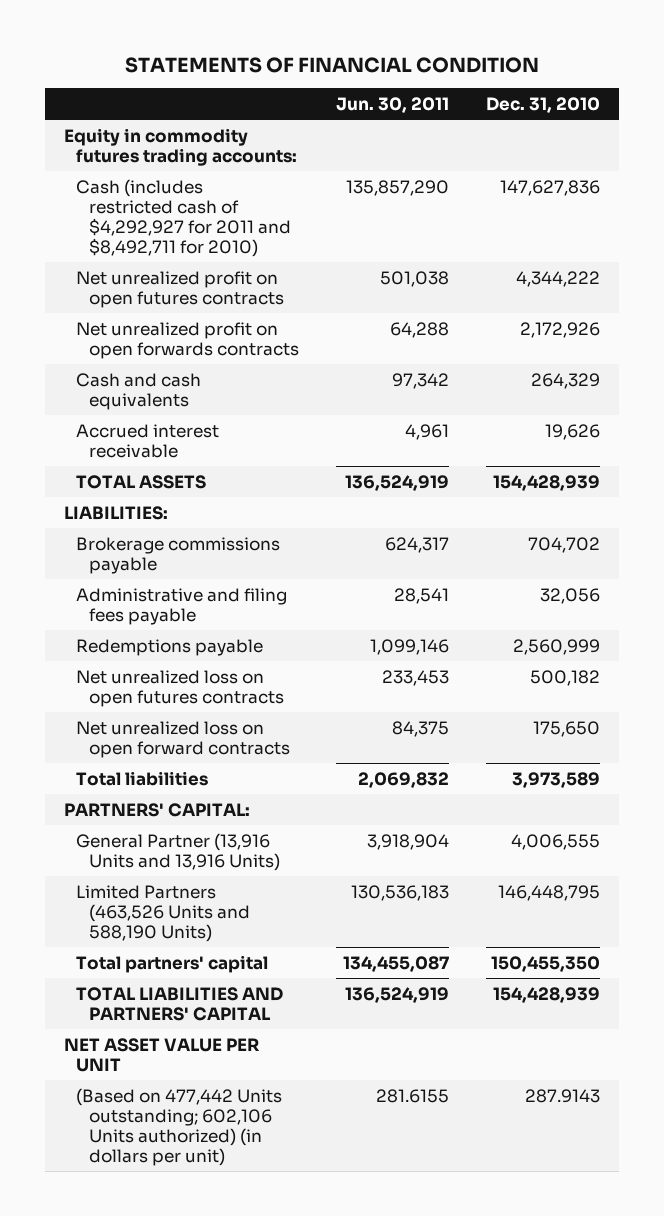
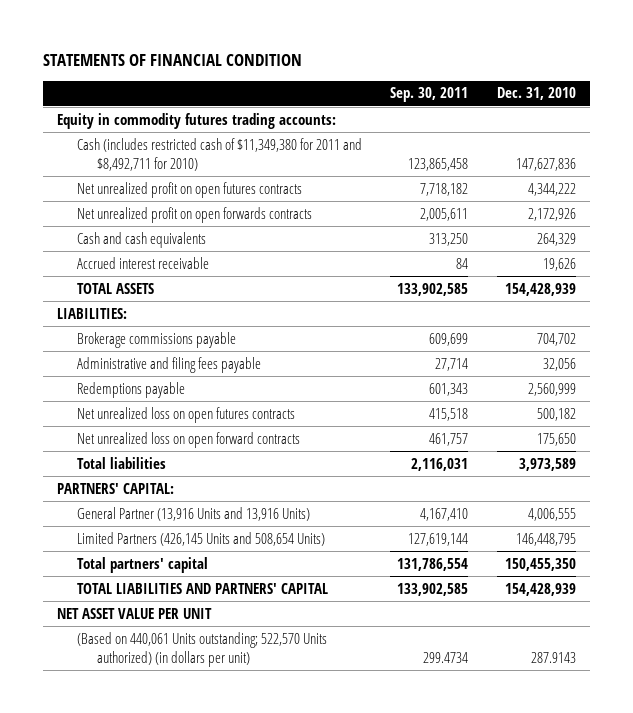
- | Jun. 30, 2011 | Dec. 31, 2010
+ | Sep. 30, 2011 | Dec. 31, 2010
- Cash (includes restricted cash of $4,292,927 for 2011 and $8,492,711 for 2010) | 135,857,290 | 147,627,836
+ Cash (includes restricted cash of $11,349,380 for 2011 and $8,492,711 for 2010) | 123,865,458 | 147,627,836
- Limited Partners (463,526 Units and 588,190 Units) | 130,536,183 | 146,448,795
+ Limited Partners (426,145 Units and 508,654 Units) | 127,619,144 | 146,448,795
- (Based on 477,442 Units outstanding; 602,106 Units authorized) (in dollars per unit) | 281.6155 | 287.9143
+ (Based on 440,061 Units outstanding; 522,570 Units authorized) (in dollars per unit) | 299.4734 | 287.9143

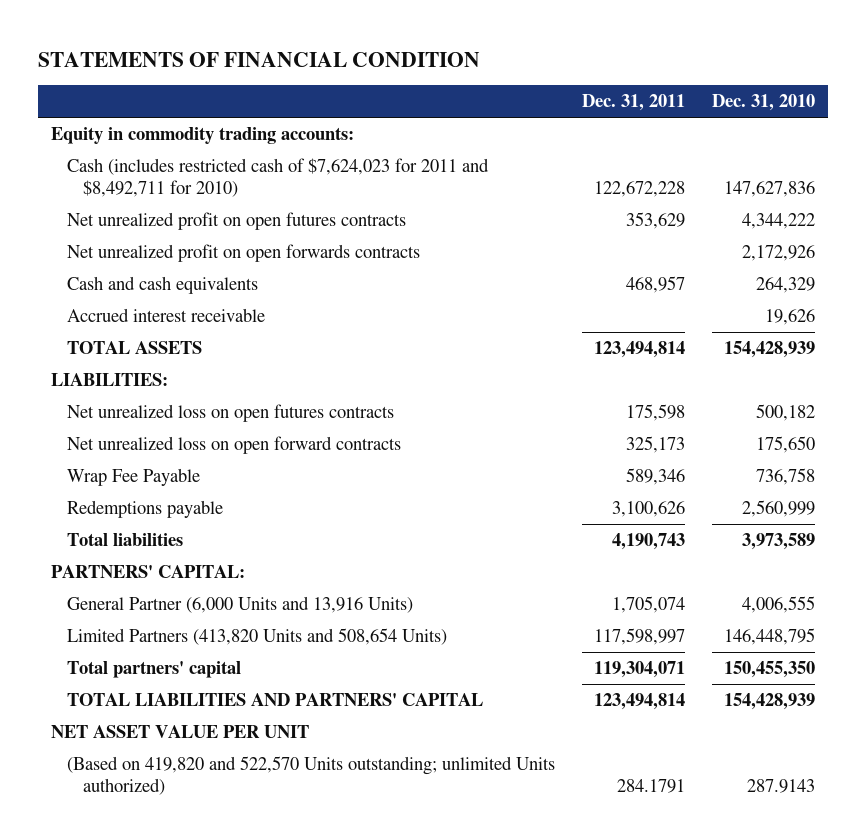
- | Sep. 30, 2011 | Dec. 31, 2010
+ | Dec. 31, 2011 | Dec. 31, 2010
- Equity in commodity futures trading accounts:
- Cash (includes restricted cash of $11,349,380 for 2011 and $8,492,711 for 2010) | 123,865,458 | 147,627,836
+ Equity in commodity trading accounts:
+ Cash (includes restricted cash of $7,624,023 for 2011 and $8,492,711 for 2010) | 122,672,228 | 147,627,836
- Brokerage commissions payable | 609,699 | 704,702
- Administrative and filing fees payable | 27,714 | 32,056
+ Wrap Fee Payable | 589,346 | 736,758
moved down: Redemptions payable | 3,100,626 | 2,560,999
- General Partner (13,916 Units and 13,916 Units) | 4,167,410 | 4,006,555
- Limited Partners (426,145 Units and 508,654 Units) | 127,619,144 | 146,448,795
+ General Partner (6,000 Units and 13,916 Units) | 1,705,074 | 4,006,555
+ Limited Partners (413,820 Units and 508,654 Units) | 117,598,997 | 146,448,795
- (Based on 440,061 Units outstanding; 522,570 Units authorized) (in dollars per unit) | 299.4734 | 287.9143
+ (Based on 419,820 and 522,570 Units outstanding; unlimited Units authorized) | 284.1791 | 287.9143

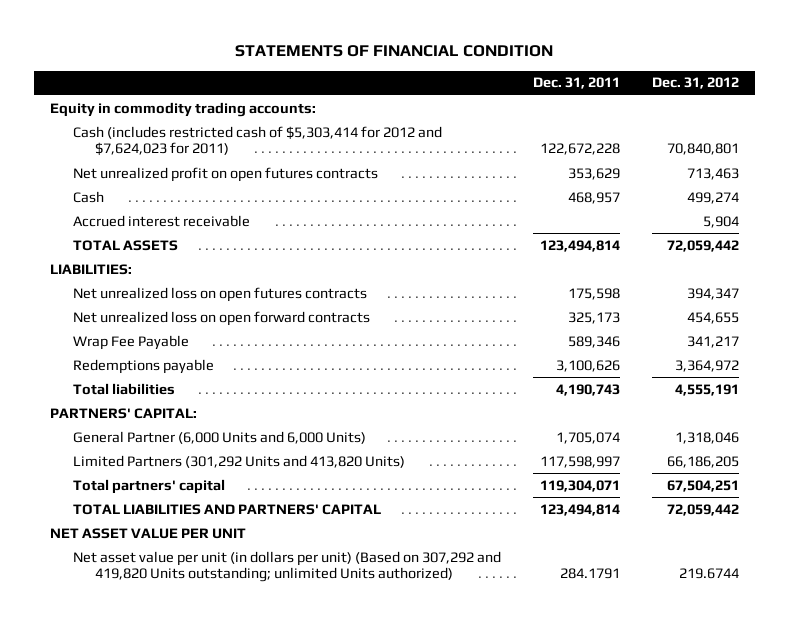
- | Dec. 31, 2011 | Dec. 31, 2010
+ | Dec. 31, 2011 | Dec. 31, 2012
- Cash (includes restricted cash of $7,624,023 for 2011 and $8,492,711 for 2010) | 122,672,228 | 147,627,836
+ Cash (includes restricted cash of $5,303,414 for 2012 and $7,624,023 for 2011) | 122,672,228 | 70,840,801
- Net unrealized profit on open forwards contracts | | 2,172,926
- Cash and cash equivalents | 468,957 | 264,329
+ Cash | 468,957 | 499,274
- General Partner (6,000 Units and 13,916 Units) | 1,705,074 | 4,006,555
- Limited Partners (413,820 Units and 508,654 Units) | 117,598,997 | 146,448,795
+ General Partner (6,000 Units and 6,000 Units) | 1,705,074 | 1,318,046
+ Limited Partners (301,292 Units and 413,820 Units) | 117,598,997 | 66,186,205
- (Based on 419,820 and 522,570 Units outstanding; unlimited Units authorized) | 284.1791 | 287.9143
+ Net asset value per unit (in dollars per unit) (Based on 307,292 and 419,820 Units outstanding; unlimited Units authorized) | 284.1791 | 219.6744

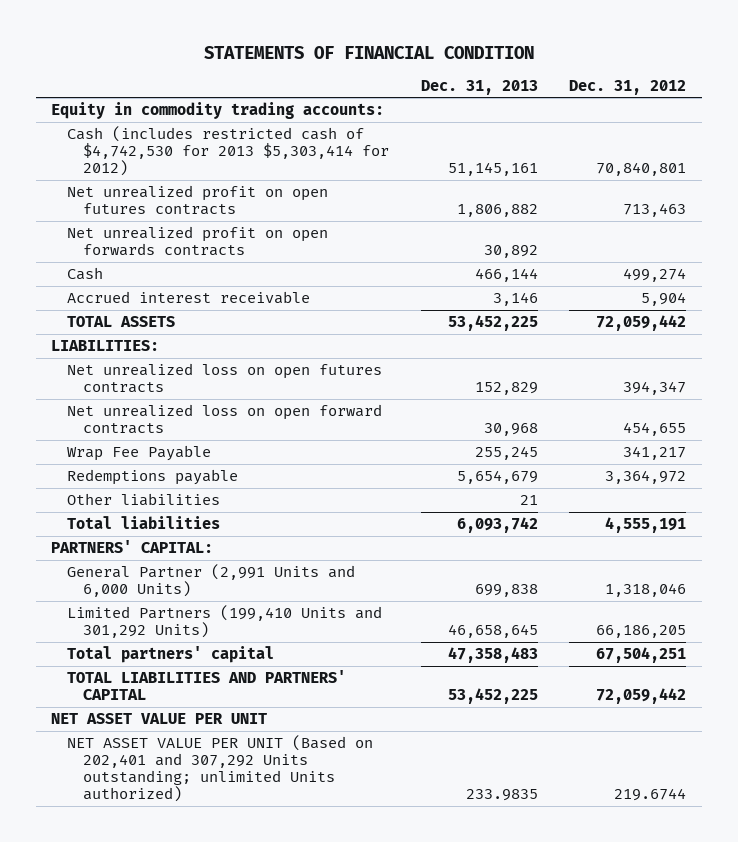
- | Dec. 31, 2011 | Dec. 31, 2012
+ | Dec. 31, 2013 | Dec. 31, 2012
- Cash (includes restricted cash of $5,303,414 for 2012 and $7,624,023 for 2011) | 122,672,228 | 70,840,801
+ Cash (includes restricted cash of $4,742,530 for 2013 $5,303,414 for 2012) | 51,145,161 | 70,840,801
+ Net unrealized profit on open forwards contracts | 30,892 |
+ Other liabilities | 21 |
- General Partner (6,000 Units and 6,000 Units) | 1,705,074 | 1,318,046
- Limited Partners (301,292 Units and 413,820 Units) | 117,598,997 | 66,186,205
+ General Partner (2,991 Units and 6,000 Units) | 699,838 | 1,318,046
+ Limited Partners (199,410 Units and 301,292 Units) | 46,658,645 | 66,186,205
- Net asset value per unit (in dollars per unit) (Based on 307,292 and 419,820 Units outstanding; unlimited Units authorized) | 284.1791 | 219.6744
+ NET ASSET VALUE PER UNIT (Based on 202,401 and 307,292 Units outstanding; unlimited Units authorized) | 233.9835 | 219.6744

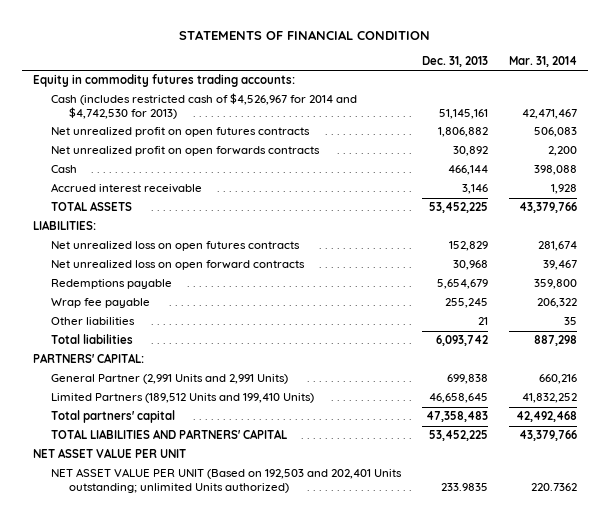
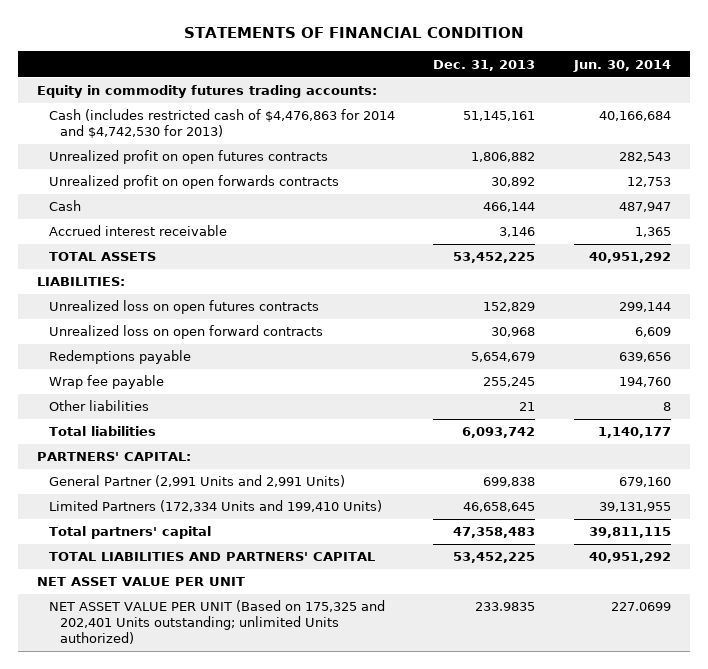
- | Dec. 31, 2013 | Mar. 31, 2014
+ | Dec. 31, 2013 | Jun. 30, 2014
- Cash (includes restricted cash of $4,526,967 for 2014 and $4,742,530 for 2013) | 51,145,161 | 42,471,467
- Net unrealized profit on open futures contracts | 1,806,882 | 506,083
- Net unrealized profit on open forwards contracts | 30,892 | 2,200
+ Cash (includes restricted cash of $4,476,863 for 2014 and $4,742,530 for 2013) | 51,145,161 | 40,166,684
+ Unrealized profit on open futures contracts | 1,806,882 | 282,543
+ Unrealized profit on open forwards contracts | 30,892 | 12,753
- Net unrealized loss on open futures contracts | 152,829 | 281,674
- Net unrealized loss on open forward contracts | 30,968 | 39,467
+ Unrealized loss on open futures contracts | 152,829 | 299,144
+ Unrealized loss on open forward contracts | 30,968 | 6,609
- Limited Partners (189,512 Units and 199,410 Units) | 46,658,645 | 41,832,252
+ Limited Partners (172,334 Units and 199,410 Units) | 46,658,645 | 39,131,955
- NET ASSET VALUE PER UNIT (Based on 192,503 and 202,401 Units outstanding; unlimited Units authorized) | 233.9835 | 220.7362
+ NET ASSET VALUE PER UNIT (Based on 175,325 and 202,401 Units outstanding; unlimited Units authorized) | 233.9835 | 227.0699

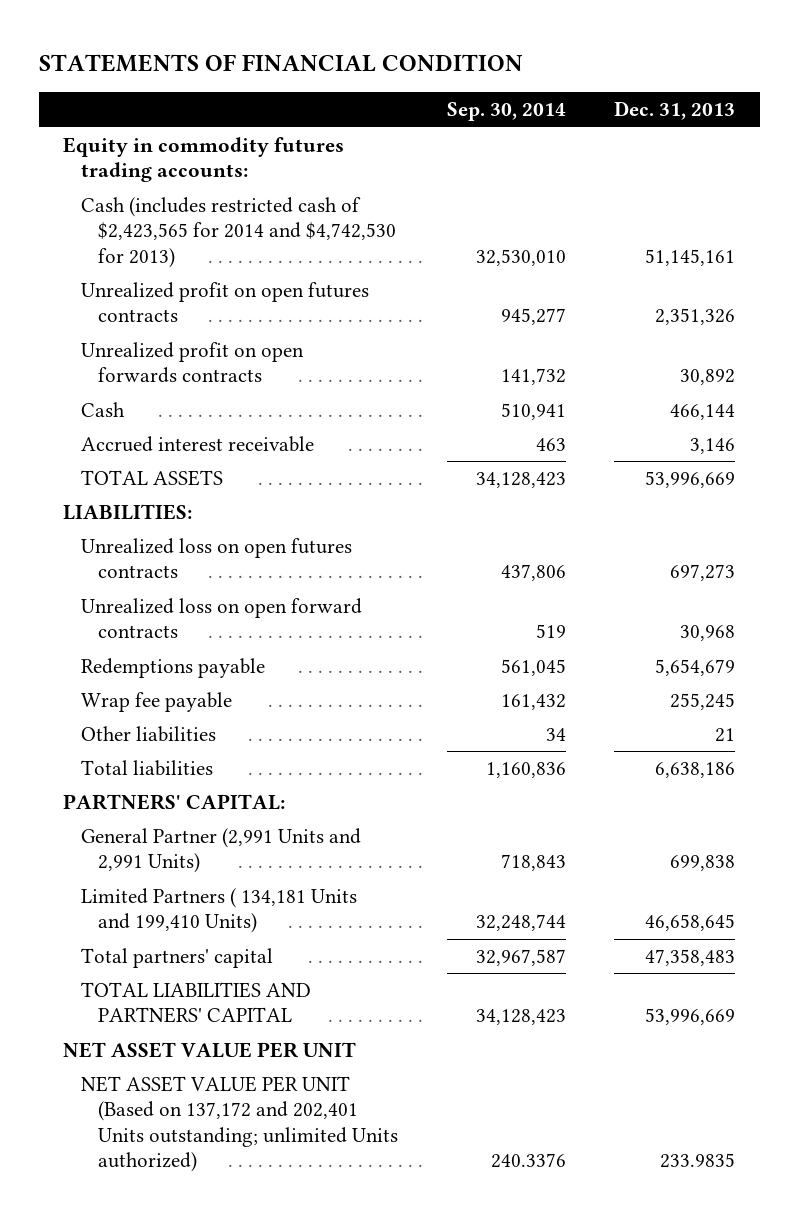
- | Dec. 31, 2013 | Jun. 30, 2014
+ | Sep. 30, 2014 | Dec. 31, 2013
- Cash (includes restricted cash of $4,476,863 for 2014 and $4,742,530 for 2013) | 51,145,161 | 40,166,684
- Unrealized profit on open futures contracts | 1,806,882 | 282,543
+ Cash (includes restricted cash of $2,423,565 for 2014 and $4,742,530 for 2013) | 32,530,010 | 51,145,161
+ Unrealized profit on open futures contracts | 945,277 | 2,351,326
- TOTAL ASSETS | 53,452,225 | 40,951,292
+ TOTAL ASSETS | 34,128,423 | 53,996,669
- Unrealized loss on open futures contracts | 152,829 | 299,144
+ Unrealized loss on open futures contracts | 437,806 | 697,273
- Total liabilities | 6,093,742 | 1,140,177
+ Total liabilities | 1,160,836 | 6,638,186
- Limited Partners (172,334 Units and 199,410 Units) | 46,658,645 | 39,131,955
+ Limited Partners ( 134,181 Units and 199,410 Units) | 32,248,744 | 46,658,645
- TOTAL LIABILITIES AND PARTNERS' CAPITAL | 53,452,225 | 40,951,292
+ TOTAL LIABILITIES AND PARTNERS' CAPITAL | 34,128,423 | 53,996,669
- NET ASSET VALUE PER UNIT (Based on 175,325 and 202,401 Units outstanding; unlimited Units authorized) | 233.9835 | 227.0699
+ NET ASSET VALUE PER UNIT (Based on 137,172 and 202,401 Units outstanding; unlimited Units authorized) | 240.3376 | 233.9835

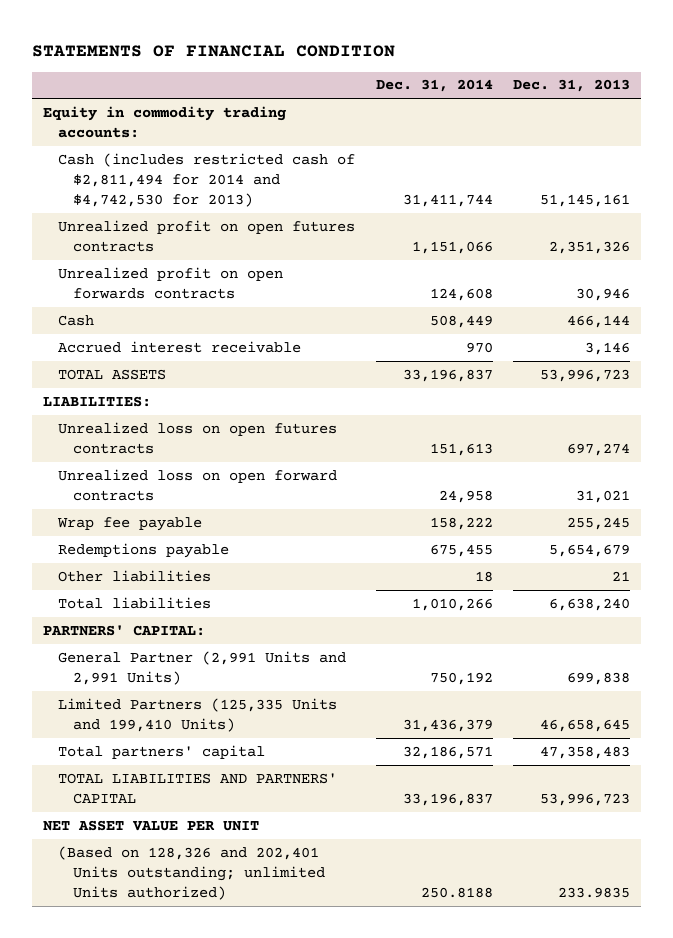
- | Sep. 30, 2014 | Dec. 31, 2013
+ | Dec. 31, 2014 | Dec. 31, 2013
- Equity in commodity futures trading accounts:
- Cash (includes restricted cash of $2,423,565 for 2014 and $4,742,530 for 2013) | 32,530,010 | 51,145,161
+ Equity in commodity trading accounts:
+ Cash (includes restricted cash of $2,811,494 for 2014 and $4,742,530 for 2013) | 31,411,744 | 51,145,161
- Unrealized profit on open forwards contracts | 141,732 | 30,892
+ Unrealized profit on open forwards contracts | 124,608 | 30,946
- TOTAL ASSETS | 34,128,423 | 53,996,669
+ TOTAL ASSETS | 33,196,837 | 53,996,723
- Unrealized loss on open futures contracts | 437,806 | 697,273
- Unrealized loss on open forward contracts | 519 | 30,968
+ Unrealized loss on open futures contracts | 151,613 | 697,274
+ Unrealized loss on open forward contracts | 24,958 | 31,021
moved down: Redemptions payable | 675,455 | 5,654,679
- Total liabilities | 1,160,836 | 6,638,186
+ Total liabilities | 1,010,266 | 6,638,240
- Limited Partners ( 134,181 Units and 199,410 Units) | 32,248,744 | 46,658,645
+ Limited Partners (125,335 Units and 199,410 Units) | 31,436,379 | 46,658,645
- TOTAL LIABILITIES AND PARTNERS' CAPITAL | 34,128,423 | 53,996,669
+ TOTAL LIABILITIES AND PARTNERS' CAPITAL | 33,196,837 | 53,996,723
- NET ASSET VALUE PER UNIT (Based on 137,172 and 202,401 Units outstanding; unlimited Units authorized) | 240.3376 | 233.9835
+ (Based on 128,326 and 202,401 Units outstanding; unlimited Units authorized) | 250.8188 | 233.9835

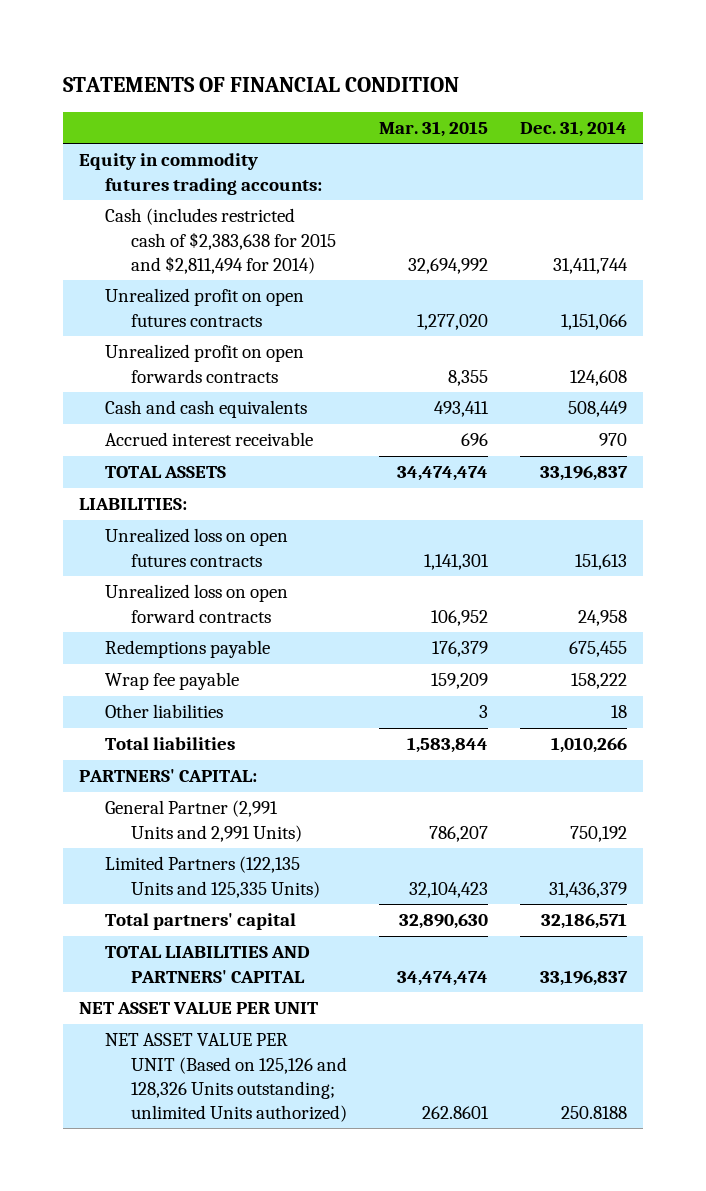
- | Dec. 31, 2014 | Dec. 31, 2013
+ | Mar. 31, 2015 | Dec. 31, 2014
- Equity in commodity trading accounts:
- Cash (includes restricted cash of $2,811,494 for 2014 and $4,742,530 for 2013) | 31,411,744 | 51,145,161
+ Equity in commodity futures trading accounts:
+ Cash (includes restricted cash of $2,383,638 for 2015 and $2,811,494 for 2014) | 32,694,992 | 31,411,744
- Cash | 508,449 | 466,144
+ Cash and cash equivalents | 493,411 | 508,449
moved down: Wrap fee payable | 159,209 | 158,222
- Limited Partners (125,335 Units and 199,410 Units) | 31,436,379 | 46,658,645
+ Limited Partners (122,135 Units and 125,335 Units) | 32,104,423 | 31,436,379
- (Based on 128,326 and 202,401 Units outstanding; unlimited Units authorized) | 250.8188 | 233.9835
+ NET ASSET VALUE PER UNIT (Based on 125,126 and 128,326 Units outstanding; unlimited Units authorized) | 262.8601 | 250.8188

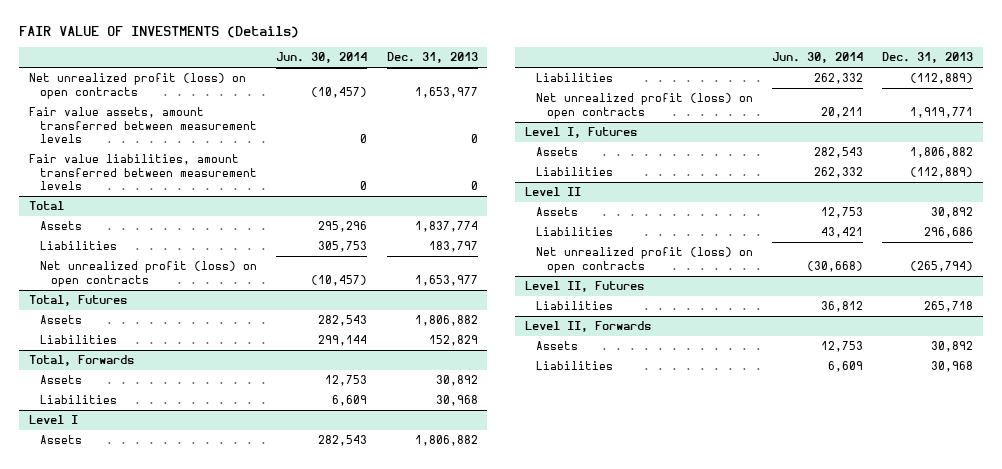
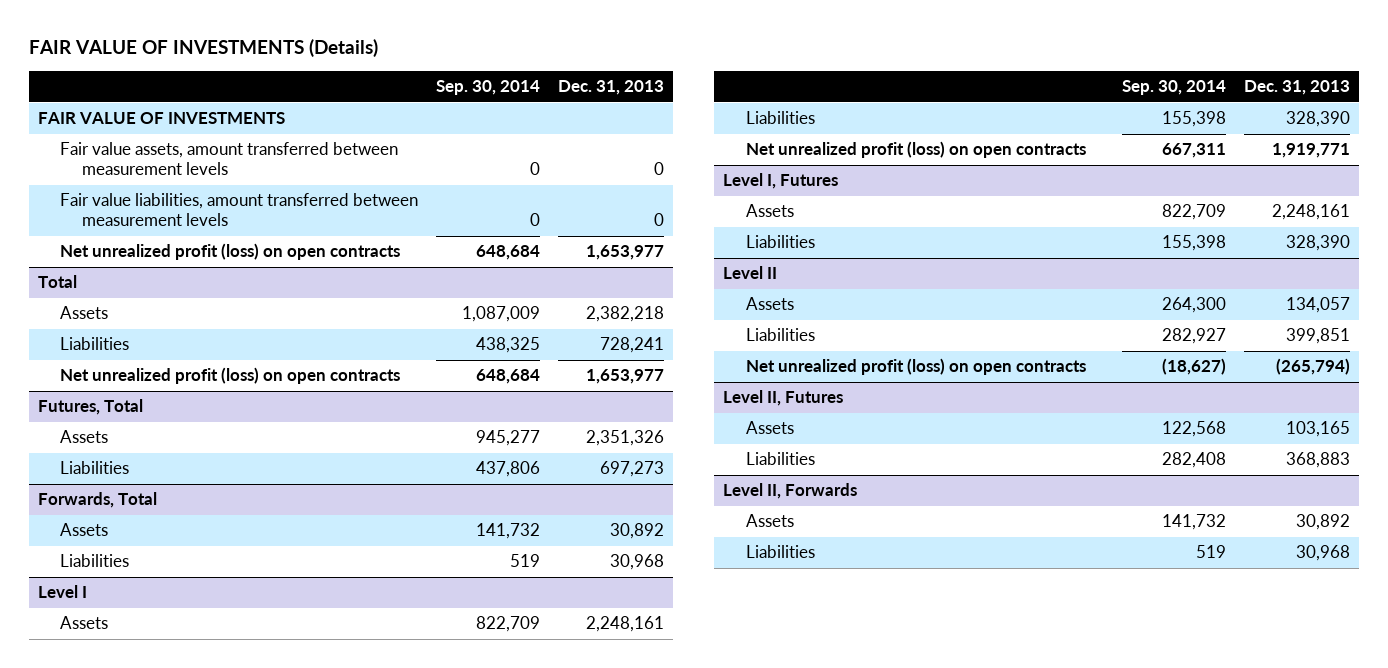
- | Jun. 30, 2014 | Dec. 31, 2013
+ | Sep. 30, 2014 | Dec. 31, 2013
+ FAIR VALUE OF INVESTMENTS
moved down: Net unrealized profit (loss) on open contracts | 648,684 | 1,653,977
@ Total
- Assets | 295,296 | 1,837,774
- Liabilities | 305,753 | 183,797
+ Assets | 1,087,009 | 2,382,218
+ Liabilities | 438,325 | 728,241
- Total, Futures
- Assets | 282,543 | 1,806,882
- Liabilities | 299,144 | 152,829
- Total, Forwards
+ Futures, Total
+ Assets | 945,277 | 2,351,326
+ Liabilities | 437,806 | 697,273
+ Forwards, Total
@ Level I
- Assets | 282,543 | 1,806,882
- Liabilities | 262,332 | (112,889)
+ Assets | 822,709 | 2,248,161
+ Liabilities | 155,398 | 328,390
@ Level I, Futures
- Assets | 282,543 | 1,806,882
- Liabilities | 262,332 | (112,889)
+ Assets | 822,709 | 2,248,161
+ Liabilities | 155,398 | 328,390
@ Level II
- Assets | 12,753 | 30,892
- Liabilities | 43,421 | 296,686
+ Assets | 264,300 | 134,057
+ Liabilities | 282,927 | 399,851
@ Level II, Futures
- Liabilities | 36,812 | 265,718
+ Assets | 122,568 | 103,165
+ Liabilities | 282,408 | 368,883

